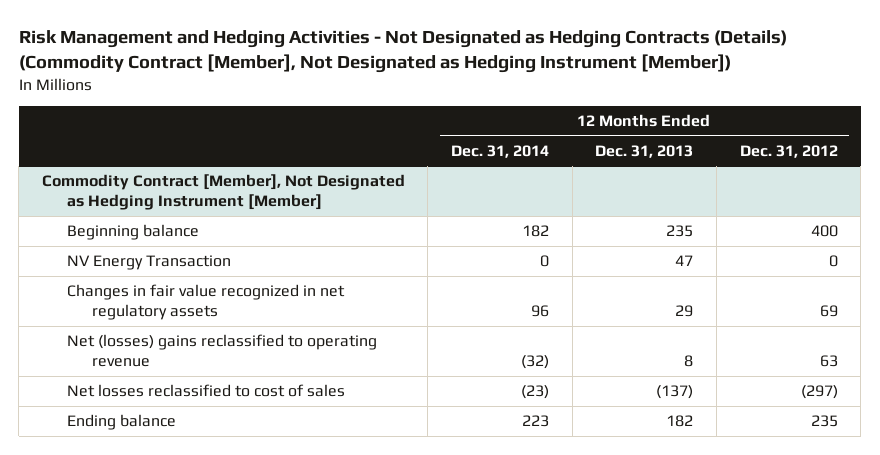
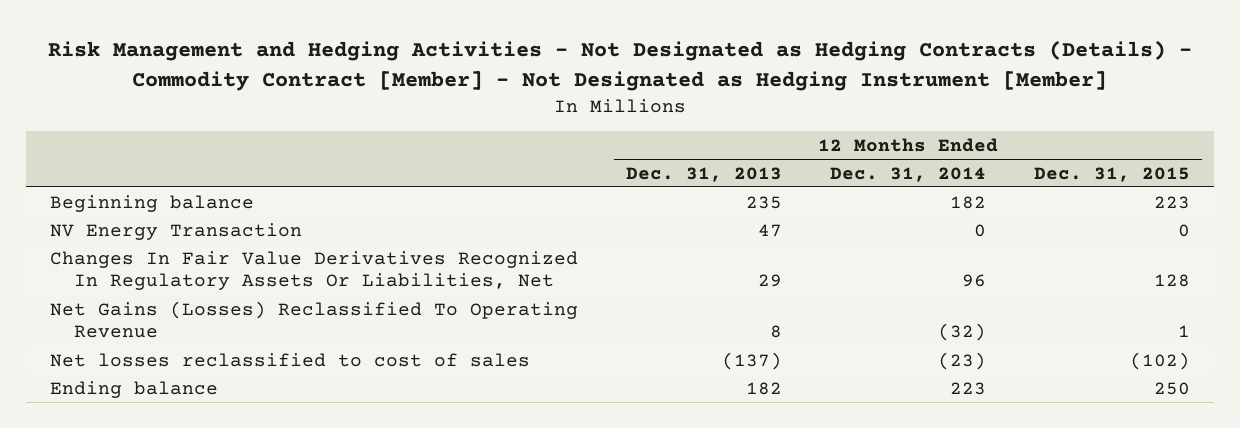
- Risk Management and Hedging Activities - Not Designated as Hedging Contracts (Details) (Commodity Contract [Member], Not Designated as Hedging Instrument [Member])
+ Risk Management and Hedging Activities - Not Designated as Hedging Contracts (Details) - Commodity Contract [Member] - Not Designated as Hedging Instrument [Member]
- | 12 Months Ended Dec. 31, 2014 | 12 Months Ended Dec. 31, 2013 | 12 Months Ended Dec. 31, 2012
+ | 12 Months Ended Dec. 31, 2013 | 12 Months Ended Dec. 31, 2014 | 12 Months Ended Dec. 31, 2015
- Commodity Contract [Member], Not Designated as Hedging Instrument [Member]
- Changes in fair value recognized in net regulatory assets | 96 | 29 | 69
- Net (losses) gains reclassified to operating revenue | (32) | 8 | 63
+ Changes In Fair Value Derivatives Recognized In Regulatory Assets Or Liabilities, Net | 29 | 96 | 128
+ Net Gains (Losses) Reclassified To Operating Revenue | 8 | (32) | 1

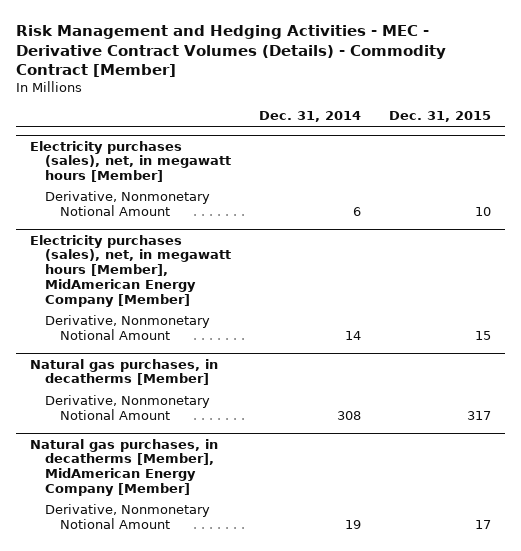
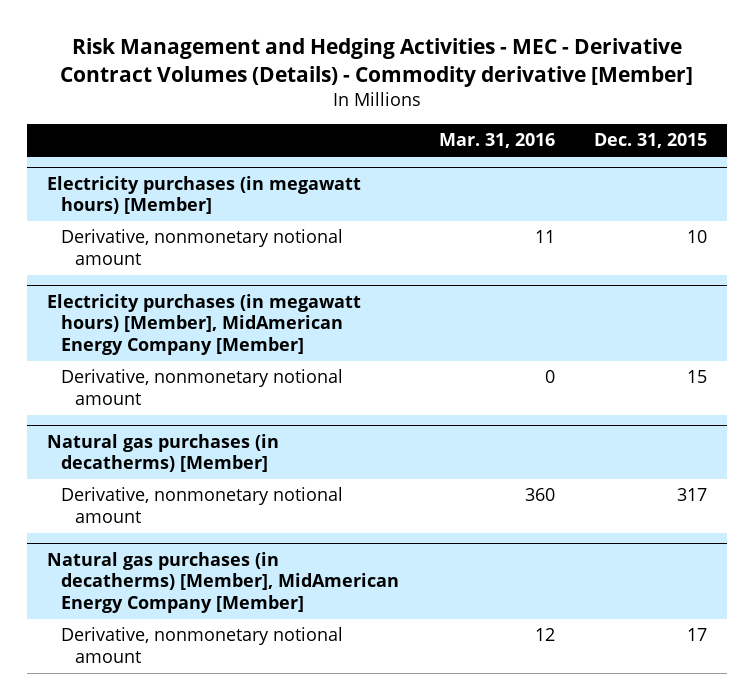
- Risk Management and Hedging Activities - MEC - Derivative Contract Volumes (Details) - Commodity Contract [Member]
+ Risk Management and Hedging Activities - MEC - Derivative Contract Volumes (Details) - Commodity derivative [Member]
- | Dec. 31, 2014 | Dec. 31, 2015
+ | Mar. 31, 2016 | Dec. 31, 2015
- Electricity purchases (sales), net, in megawatt hours [Member]
- Derivative, Nonmonetary Notional Amount | 6 | 10
- Electricity purchases (sales), net, in megawatt hours [Member], MidAmerican Energy Company [Member]
- Derivative, Nonmonetary Notional Amount | 14 | 15
- Natural gas purchases, in decatherms [Member]
- Derivative, Nonmonetary Notional Amount | 308 | 317
- Natural gas purchases, in decatherms [Member], MidAmerican Energy Company [Member]
- Derivative, Nonmonetary Notional Amount | 19 | 17
+ Electricity purchases (in megawatt hours) [Member]
+ Derivative, nonmonetary notional amount | 11 | 10
+ Electricity purchases (in megawatt hours) [Member], MidAmerican Energy Company [Member]
+ Derivative, nonmonetary notional amount | 0 | 15
+ Natural gas purchases (in decatherms) [Member]
+ Derivative, nonmonetary notional amount | 360 | 317
+ Natural gas purchases (in decatherms) [Member], MidAmerican Energy Company [Member]
+ Derivative, nonmonetary notional amount | 12 | 17

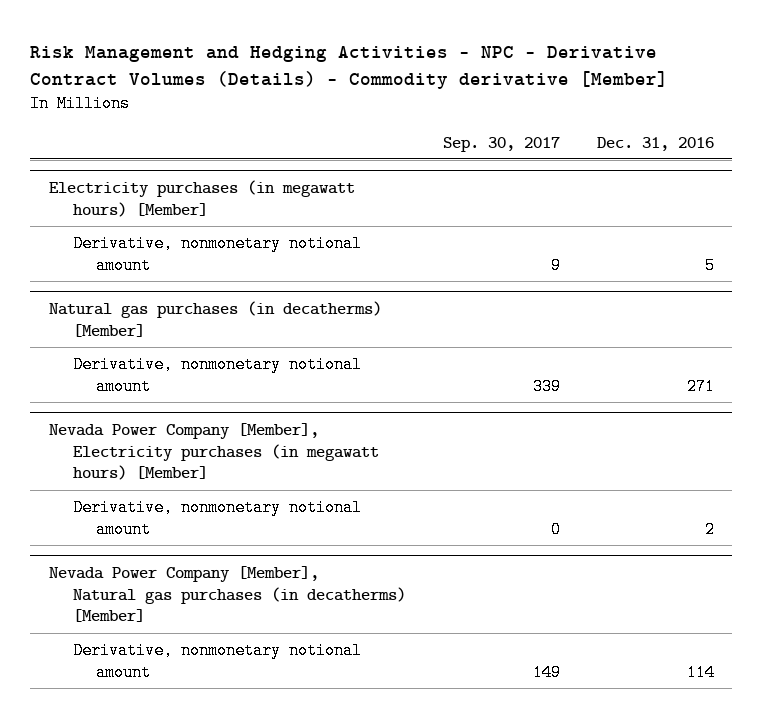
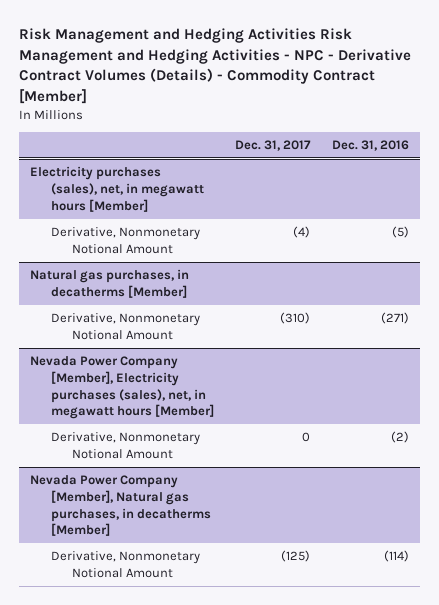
- Risk Management and Hedging Activities - NPC - Derivative Contract Volumes (Details) - Commodity derivative [Member]
+ Risk Management and Hedging Activities Risk Management and Hedging Activities - NPC - Derivative Contract Volumes (Details) - Commodity Contract [Member]
- | Sep. 30, 2017 | Dec. 31, 2016
+ | Dec. 31, 2017 | Dec. 31, 2016
- Electricity purchases (in megawatt hours) [Member]
- Derivative, nonmonetary notional amount | 9 | 5
- Natural gas purchases (in decatherms) [Member]
- Derivative, nonmonetary notional amount | 339 | 271
- Nevada Power Company [Member], Electricity purchases (in megawatt hours) [Member]
- Derivative, nonmonetary notional amount | 0 | 2
- Nevada Power Company [Member], Natural gas purchases (in decatherms) [Member]
- Derivative, nonmonetary notional amount | 149 | 114
+ Electricity purchases (sales), net, in megawatt hours [Member]
+ Derivative, Nonmonetary Notional Amount | (4) | (5)
+ Natural gas purchases, in decatherms [Member]
+ Derivative, Nonmonetary Notional Amount | (310) | (271)
+ Nevada Power Company [Member], Electricity purchases (sales), net, in megawatt hours [Member]
+ Derivative, Nonmonetary Notional Amount | 0 | (2)
+ Nevada Power Company [Member], Natural gas purchases, in decatherms [Member]
+ Derivative, Nonmonetary Notional Amount | (125) | (114)

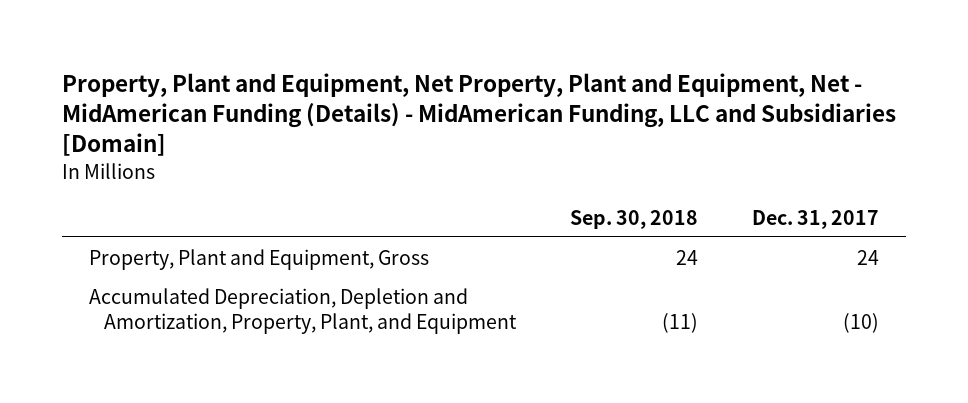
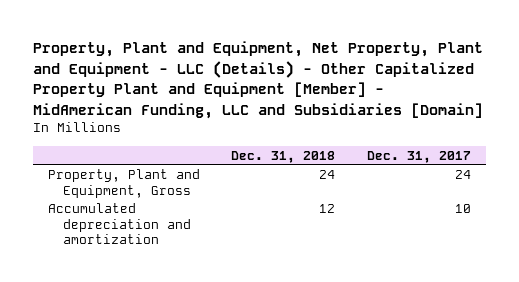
- Property, Plant and Equipment, Net Property, Plant and Equipment, Net - MidAmerican Funding (Details) - MidAmerican Funding, LLC and Subsidiaries [Domain]
+ Property, Plant and Equipment, Net Property, Plant and Equipment - LLC (Details) - Other Capitalized Property Plant and Equipment [Member] - MidAmerican Funding, LLC and Subsidiaries [Domain]
- | Sep. 30, 2018 | Dec. 31, 2017
+ | Dec. 31, 2018 | Dec. 31, 2017
- Accumulated Depreciation, Depletion and Amortization, Property, Plant, and Equipment | (11) | (10)
+ Accumulated depreciation and amortization | 12 | 10

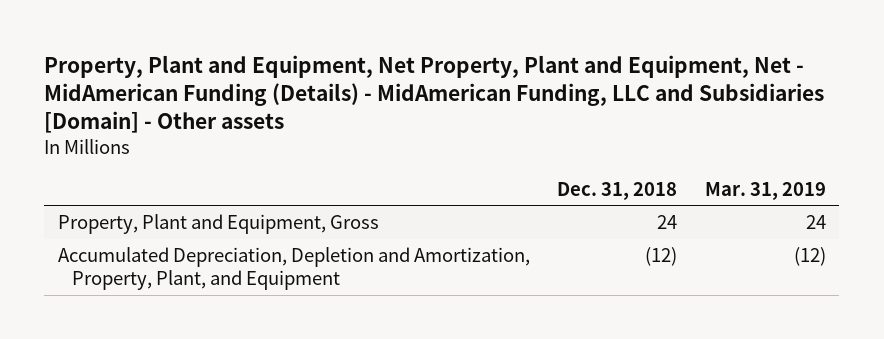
- Property, Plant and Equipment, Net Property, Plant and Equipment - LLC (Details) - Other Capitalized Property Plant and Equipment [Member] - MidAmerican Funding, LLC and Subsidiaries [Domain]
+ Property, Plant and Equipment, Net Property, Plant and Equipment, Net - MidAmerican Funding (Details) - MidAmerican Funding, LLC and Subsidiaries [Domain] - Other assets
- | Dec. 31, 2018 | Dec. 31, 2017
+ | Dec. 31, 2018 | Mar. 31, 2019
- Accumulated depreciation and amortization | 12 | 10
+ Accumulated Depreciation, Depletion and Amortization, Property, Plant, and Equipment | (12) | (12)

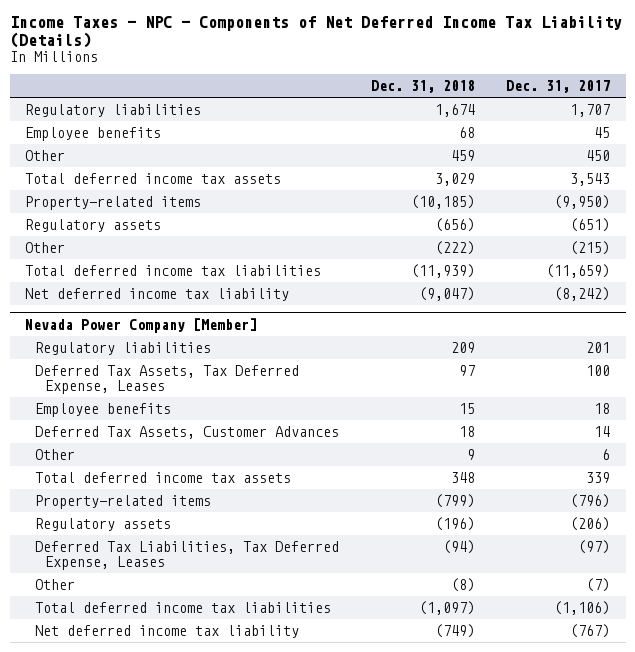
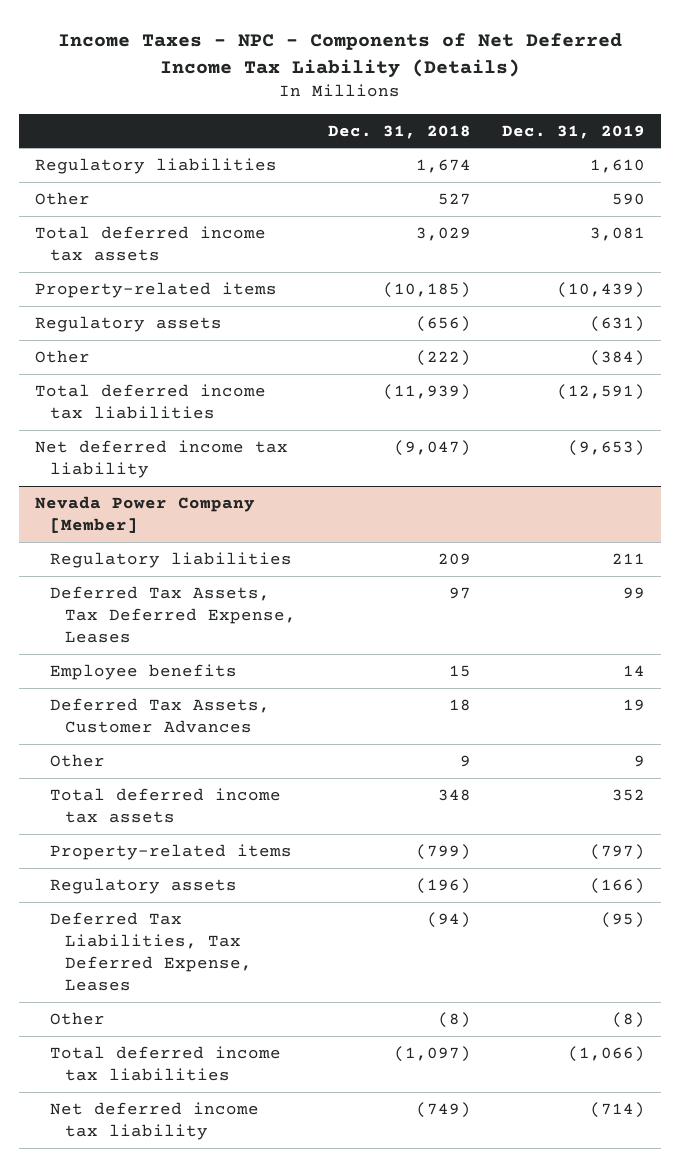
- | Dec. 31, 2018 | Dec. 31, 2017
+ | Dec. 31, 2018 | Dec. 31, 2019
- Employee benefits | 68 | 45
- Other | 459 | 450
+ Other | 527 | 590

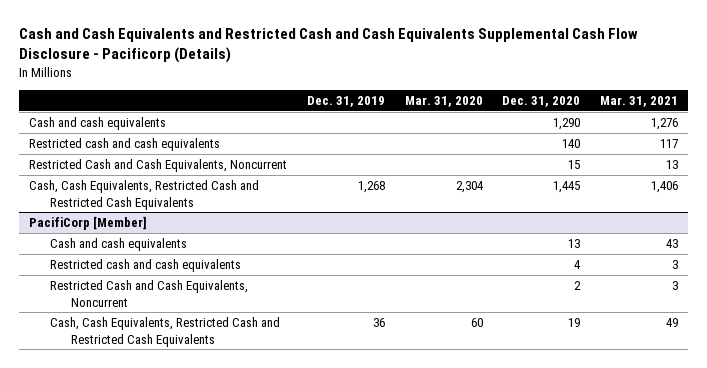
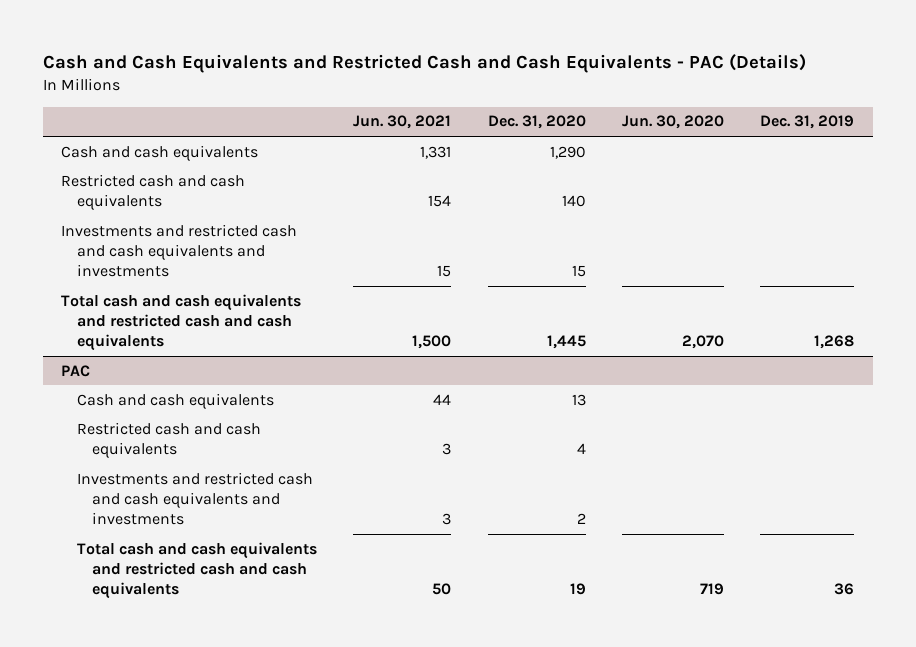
- Cash and Cash Equivalents and Restricted Cash and Cash Equivalents Supplemental Cash Flow Disclosure - Pacificorp (Details)
+ Cash and Cash Equivalents and Restricted Cash and Cash Equivalents - PAC (Details)
- | Dec. 31, 2019 | Mar. 31, 2020 | Dec. 31, 2020 | Mar. 31, 2021
+ | Jun. 30, 2021 | Dec. 31, 2020 | Jun. 30, 2020 | Dec. 31, 2019
- Restricted Cash and Cash Equivalents, Noncurrent | | | 15 | 13
- Cash, Cash Equivalents, Restricted Cash and Restricted Cash Equivalents | 1,268 | 2,304 | 1,445 | 1,406
- PacifiCorp [Member]
+ Investments and restricted cash and cash equivalents and investments | 15 | 15 | |
+ Total cash and cash equivalents and restricted cash and cash equivalents | 1,500 | 1,445 | 2,070 | 1,268
+ PAC
- Restricted Cash and Cash Equivalents, Noncurrent | | | 2 | 3
- Cash, Cash Equivalents, Restricted Cash and Restricted Cash Equivalents | 36 | 60 | 19 | 49
+ Investments and restricted cash and cash equivalents and investments | 3 | 2 | |
+ Total cash and cash equivalents and restricted cash and cash equivalents | 50 | 19 | 719 | 36

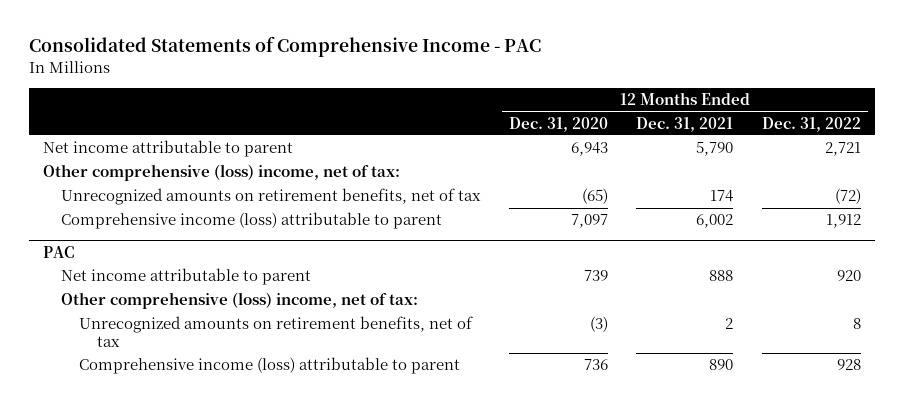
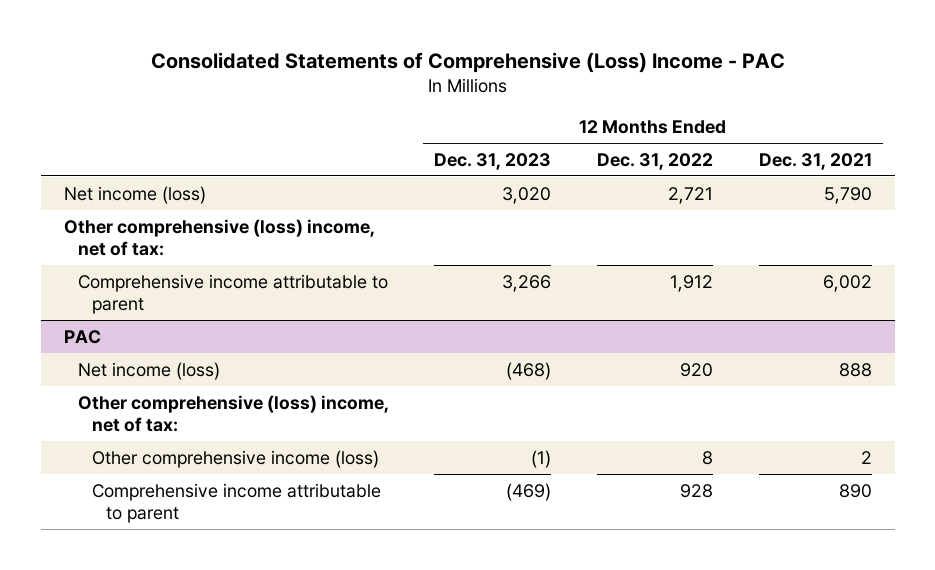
- Consolidated Statements of Comprehensive Income - PAC
+ Consolidated Statements of Comprehensive (Loss) Income - PAC
- | 12 Months Ended Dec. 31, 2020 | 12 Months Ended Dec. 31, 2021 | 12 Months Ended Dec. 31, 2022
+ | 12 Months Ended Dec. 31, 2023 | 12 Months Ended Dec. 31, 2022 | 12 Months Ended Dec. 31, 2021
- Net income attributable to parent | 6,943 | 5,790 | 2,721
+ Net income (loss) | 3,020 | 2,721 | 5,790
- Unrecognized amounts on retirement benefits, net of tax | (65) | 174 | (72)
- Comprehensive income (loss) attributable to parent | 7,097 | 6,002 | 1,912
+ Comprehensive income attributable to parent | 3,266 | 1,912 | 6,002
@ PAC
- Net income attributable to parent | 739 | 888 | 920
+ Net income (loss) | (468) | 920 | 888
- Unrecognized amounts on retirement benefits, net of tax | (3) | 2 | 8
- Comprehensive income (loss) attributable to parent | 736 | 890 | 928
+ Other comprehensive income (loss) | (1) | 8 | 2
+ Comprehensive income attributable to parent | (469) | 928 | 890

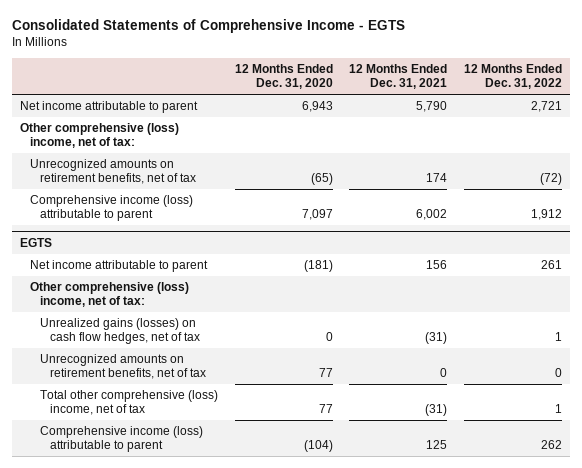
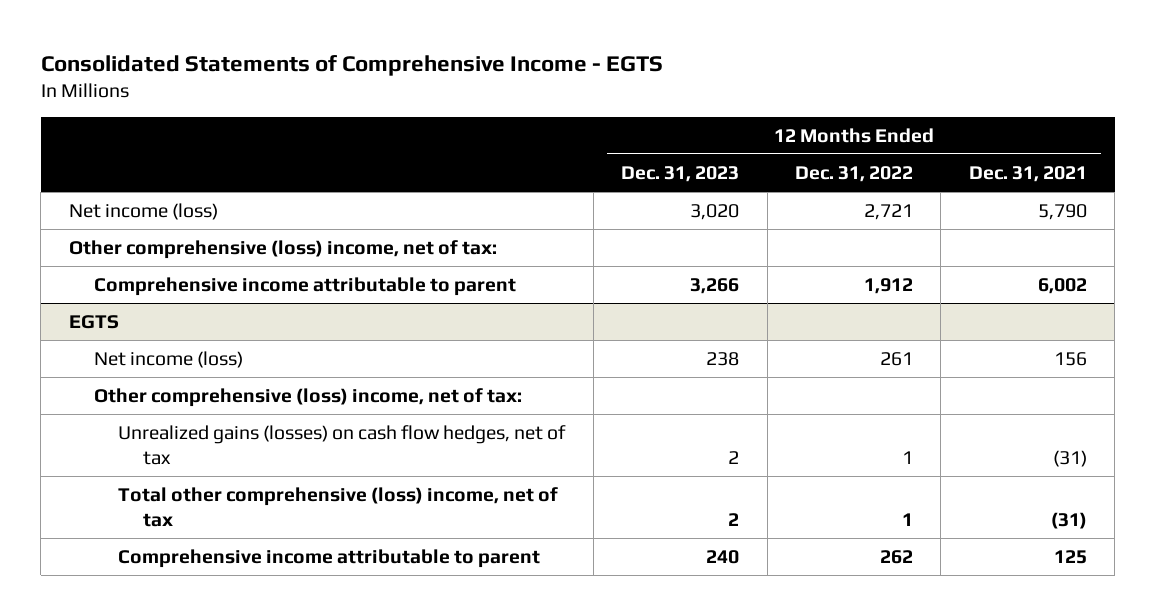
- | 12 Months Ended Dec. 31, 2020 | 12 Months Ended Dec. 31, 2021 | 12 Months Ended Dec. 31, 2022
+ | 12 Months Ended Dec. 31, 2023 | 12 Months Ended Dec. 31, 2022 | 12 Months Ended Dec. 31, 2021
- Net income attributable to parent | 6,943 | 5,790 | 2,721
+ Net income (loss) | 3,020 | 2,721 | 5,790
- Unrecognized amounts on retirement benefits, net of tax | (65) | 174 | (72)
- Comprehensive income (loss) attributable to parent | 7,097 | 6,002 | 1,912
+ Comprehensive income attributable to parent | 3,266 | 1,912 | 6,002
@ EGTS
- Net income attributable to parent | (181) | 156 | 261
+ Net income (loss) | 238 | 261 | 156
- Unrecognized amounts on retirement benefits, net of tax | 77 | 0 | 0
- Comprehensive income (loss) attributable to parent | (104) | 125 | 262
+ Comprehensive income attributable to parent | 240 | 262 | 125

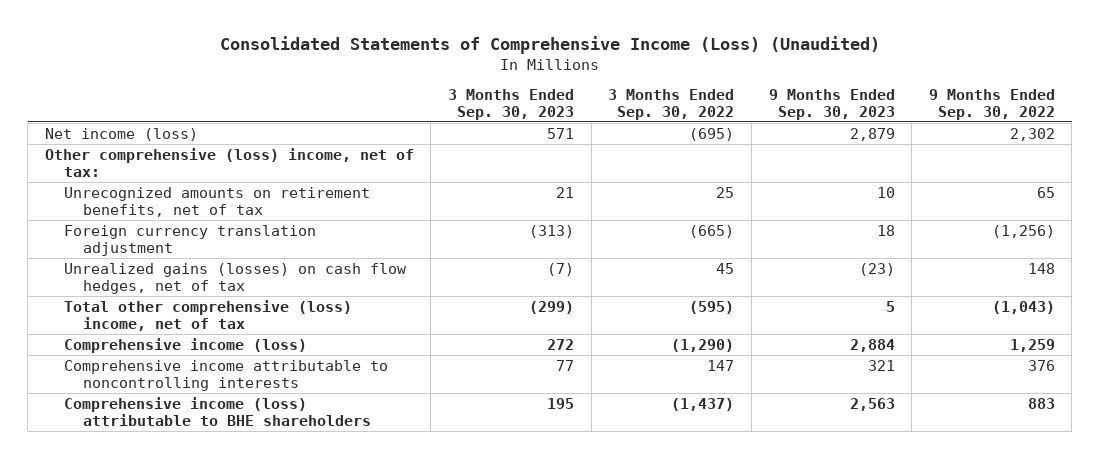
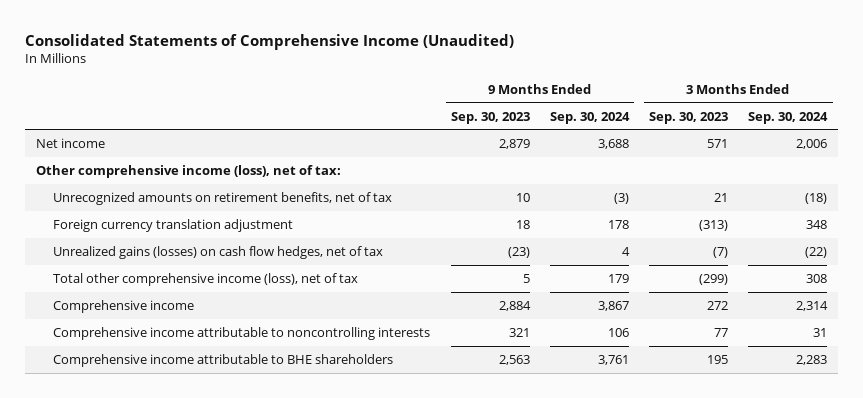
- Consolidated Statements of Comprehensive Income (Loss) (Unaudited)
+ Consolidated Statements of Comprehensive Income (Unaudited)
- | 3 Months Ended Sep. 30, 2023 | 3 Months Ended Sep. 30, 2022 | 9 Months Ended Sep. 30, 2023 | 9 Months Ended Sep. 30, 2022
+ | 9 Months Ended Sep. 30, 2023 | 9 Months Ended Sep. 30, 2024 | 3 Months Ended Sep. 30, 2023 | 3 Months Ended Sep. 30, 2024
- Net income (loss) | 571 | (695) | 2,879 | 2,302
- Other comprehensive (loss) income, net of tax:
+ Net income | 2,879 | 3,688 | 571 | 2,006
+ Other comprehensive income (loss), net of tax:
- Total other comprehensive (loss) income, net of tax | (299) | (595) | 5 | (1,043)
- Comprehensive income (loss) | 272 | (1,290) | 2,884 | 1,259
+ Total other comprehensive income (loss), net of tax | 5 | 179 | (299) | 308
+ Comprehensive income | 2,884 | 3,867 | 272 | 2,314
- Comprehensive income (loss) attributable to BHE shareholders | 195 | (1,437) | 2,563 | 883
+ Comprehensive income attributable to BHE shareholders | 2,563 | 3,761 | 195 | 2,283

